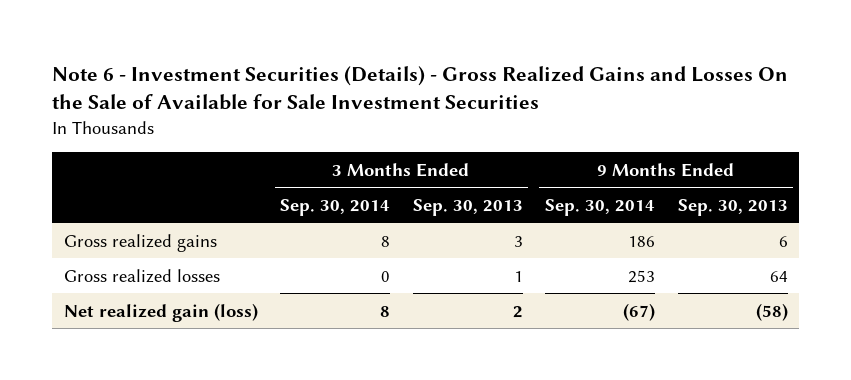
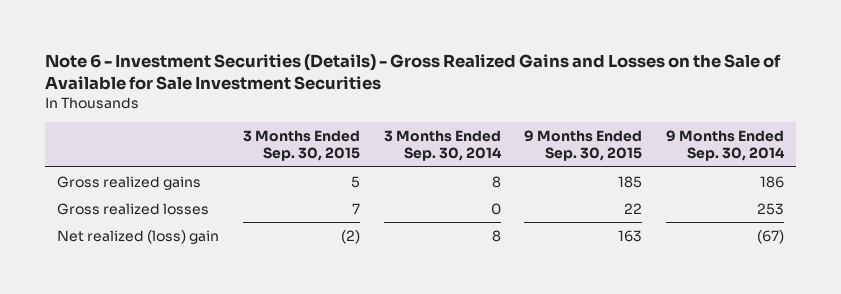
- Note 6 - Investment Securities (Details) - Gross Realized Gains and Losses On the Sale of Available for Sale Investment Securities
+ Note 6 - Investment Securities (Details) - Gross Realized Gains and Losses on the Sale of Available for Sale Investment Securities
- | 3 Months Ended Sep. 30, 2014 | 3 Months Ended Sep. 30, 2013 | 9 Months Ended Sep. 30, 2014 | 9 Months Ended Sep. 30, 2013
+ | 3 Months Ended Sep. 30, 2015 | 3 Months Ended Sep. 30, 2014 | 9 Months Ended Sep. 30, 2015 | 9 Months Ended Sep. 30, 2014
- Net realized gain (loss) | 8 | 2 | (67) | (58)
+ Net realized (loss) gain | (2) | 8 | 163 | (67)

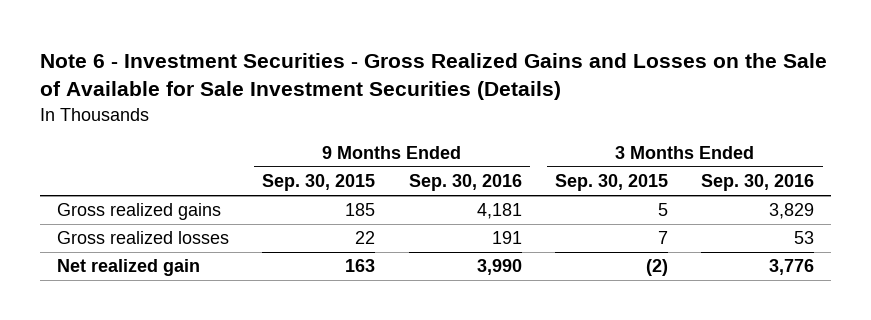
- Note 6 - Investment Securities (Details) - Gross Realized Gains and Losses on the Sale of Available for Sale Investment Securities
+ Note 6 - Investment Securities - Gross Realized Gains and Losses on the Sale of Available for Sale Investment Securities (Details)
- | 3 Months Ended Sep. 30, 2015 | 3 Months Ended Sep. 30, 2014 | 9 Months Ended Sep. 30, 2015 | 9 Months Ended Sep. 30, 2014
+ | 9 Months Ended Sep. 30, 2015 | 9 Months Ended Sep. 30, 2016 | 3 Months Ended Sep. 30, 2015 | 3 Months Ended Sep. 30, 2016
- Net realized (loss) gain | (2) | 8 | 163 | (67)
+ Net realized gain | 163 | 3,990 | (2) | 3,776

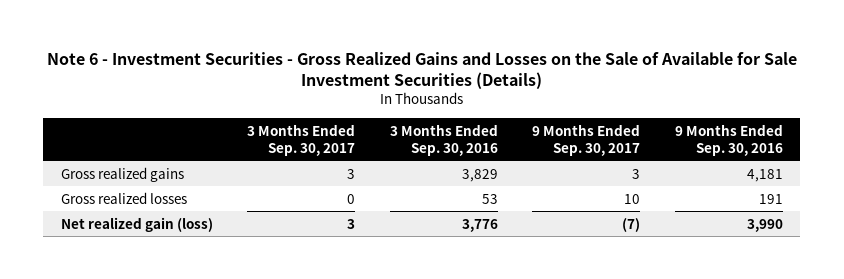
- | 9 Months Ended Sep. 30, 2015 | 9 Months Ended Sep. 30, 2016 | 3 Months Ended Sep. 30, 2015 | 3 Months Ended Sep. 30, 2016
+ | 3 Months Ended Sep. 30, 2017 | 3 Months Ended Sep. 30, 2016 | 9 Months Ended Sep. 30, 2017 | 9 Months Ended Sep. 30, 2016
- Net realized gain | 163 | 3,990 | (2) | 3,776
+ Net realized gain (loss) | 3 | 3,776 | (7) | 3,990

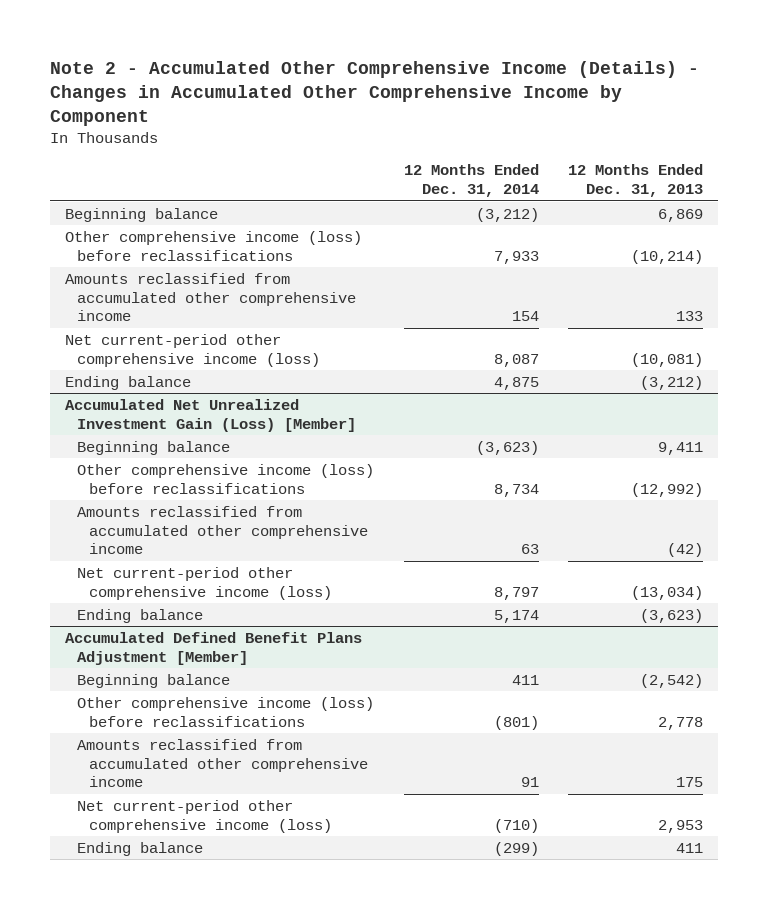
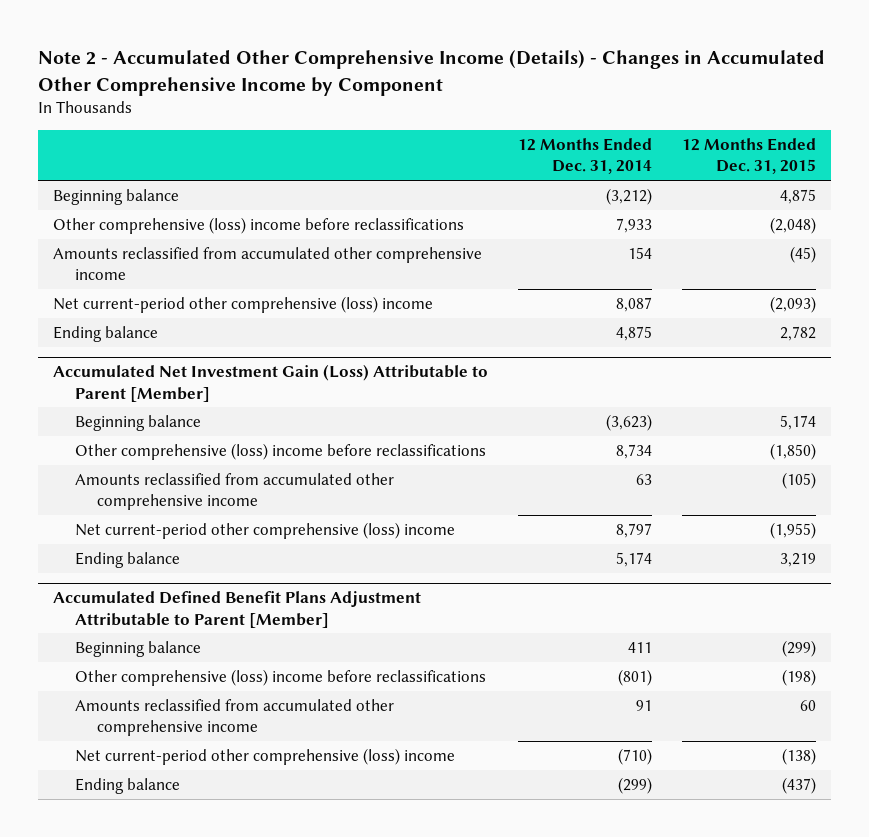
- | 12 Months Ended Dec. 31, 2014 | 12 Months Ended Dec. 31, 2013
+ | 12 Months Ended Dec. 31, 2014 | 12 Months Ended Dec. 31, 2015
- Other comprehensive income (loss) before reclassifications | 7,933 | (10,214)
+ Other comprehensive (loss) income before reclassifications | 7,933 | (2,048)
- Net current-period other comprehensive income (loss) | 8,087 | (10,081)
+ Net current-period other comprehensive (loss) income | 8,087 | (2,093)
- Accumulated Net Unrealized Investment Gain (Loss) [Member]
+ Accumulated Net Investment Gain (Loss) Attributable to Parent [Member]
- Other comprehensive income (loss) before reclassifications | 8,734 | (12,992)
+ Other comprehensive (loss) income before reclassifications | 8,734 | (1,850)
- Net current-period other comprehensive income (loss) | 8,797 | (13,034)
+ Net current-period other comprehensive (loss) income | 8,797 | (1,955)
- Accumulated Defined Benefit Plans Adjustment [Member]
+ Accumulated Defined Benefit Plans Adjustment Attributable to Parent [Member]
- Other comprehensive income (loss) before reclassifications | (801) | 2,778
+ Other comprehensive (loss) income before reclassifications | (801) | (198)
- Net current-period other comprehensive income (loss) | (710) | 2,953
+ Net current-period other comprehensive (loss) income | (710) | (138)

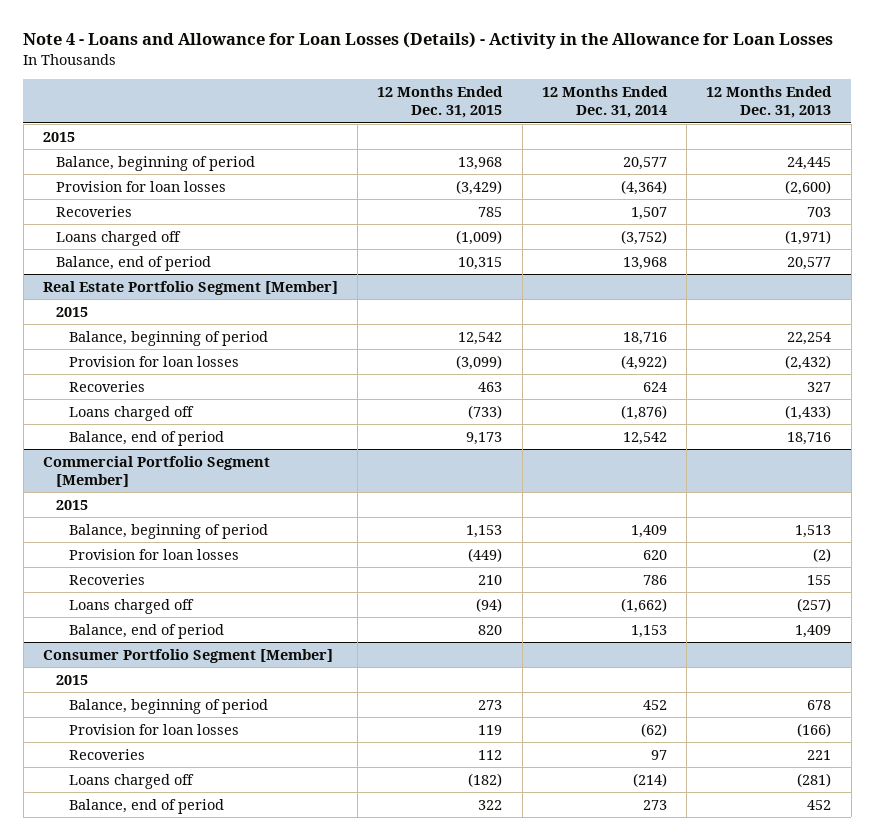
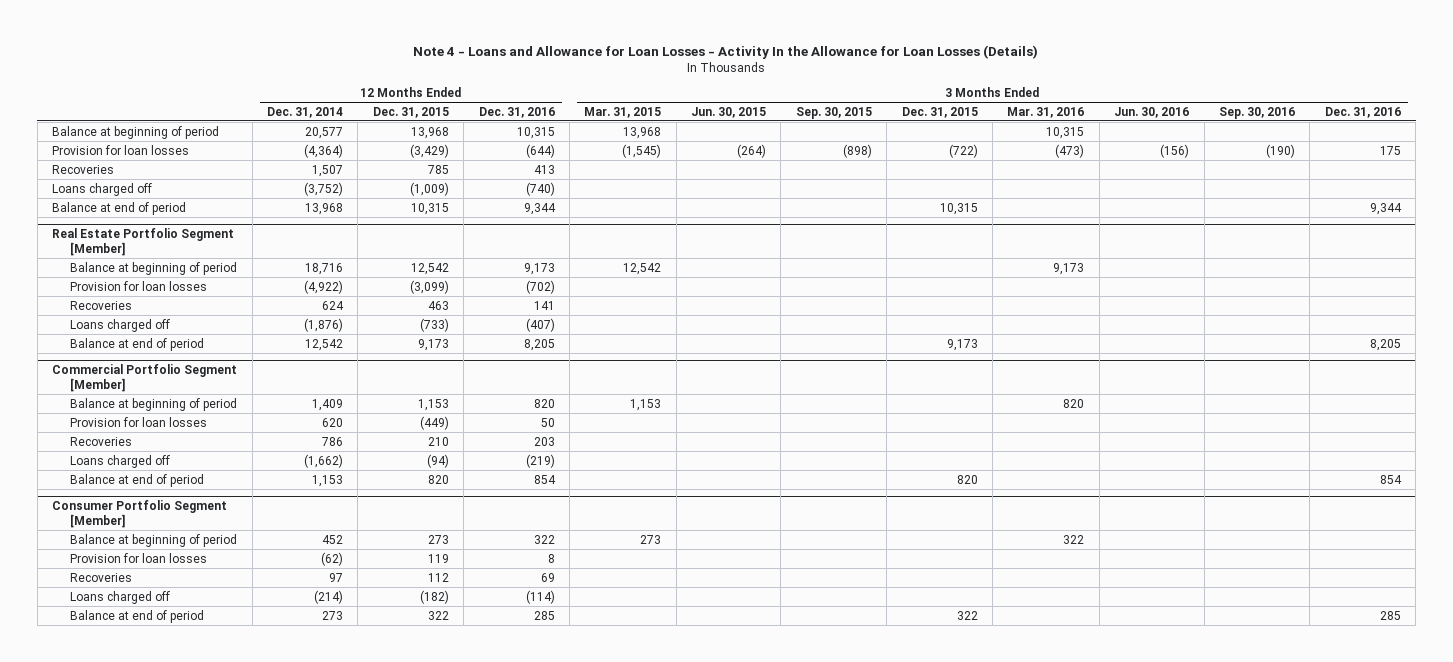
- Note 4 - Loans and Allowance for Loan Losses (Details) - Activity in the Allowance for Loan Losses
+ Note 4 - Loans and Allowance for Loan Losses - Activity In the Allowance for Loan Losses (Details)
- | 12 Months Ended Dec. 31, 2015 | 12 Months Ended Dec. 31, 2014 | 12 Months Ended Dec. 31, 2013
+ | 12 Months Ended Dec. 31, 2014 | 12 Months Ended Dec. 31, 2015 | 12 Months Ended Dec. 31, 2016 | 3 Months Ended Mar. 31, 2015 | 3 Months Ended Jun. 30, 2015 | 3 Months Ended Sep. 30, 2015 | 3 Months Ended Dec. 31, 2015 | 3 Months Ended Mar. 31, 2016 | 3 Months Ended Jun. 30, 2016 | 3 Months Ended Sep. 30, 2016 | 3 Months Ended Dec. 31, 2016
- 2015
- Balance, beginning of period | 13,968 | 20,577 | 24,445
+ Balance at beginning of period | 20,577 | 13,968 | 10,315 | 13,968 | | | | 10,315 | | |
- Balance, end of period | 10,315 | 13,968 | 20,577
+ Balance at end of period | 13,968 | 10,315 | 9,344 | | | | 10,315 | | | | 9,344
@ Real Estate Portfolio Segment [Member]
- 2015
- Balance, beginning of period | 12,542 | 18,716 | 22,254
+ Balance at beginning of period | 18,716 | 12,542 | 9,173 | 12,542 | | | | 9,173 | | |
- Balance, end of period | 9,173 | 12,542 | 18,716
+ Balance at end of period | 12,542 | 9,173 | 8,205 | | | | 9,173 | | | | 8,205
@ Commercial Portfolio Segment [Member]
- 2015
- Balance, beginning of period | 1,153 | 1,409 | 1,513
+ Balance at beginning of period | 1,409 | 1,153 | 820 | 1,153 | | | | 820 | | |
- Balance, end of period | 820 | 1,153 | 1,409
+ Balance at end of period | 1,153 | 820 | 854 | | | | 820 | | | | 854
@ Consumer Portfolio Segment [Member]
- 2015
- Balance, beginning of period | 273 | 452 | 678
+ Balance at beginning of period | 452 | 273 | 322 | 273 | | | | 322 | | |
- Balance, end of period | 322 | 273 | 452
+ Balance at end of period | 273 | 322 | 285 | | | | 322 | | | | 285

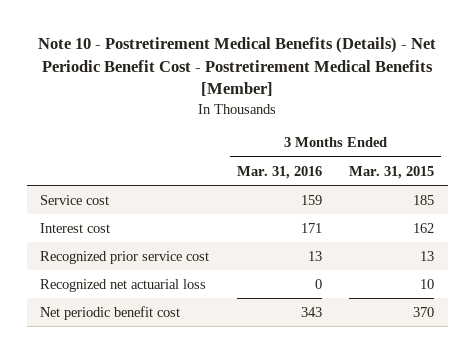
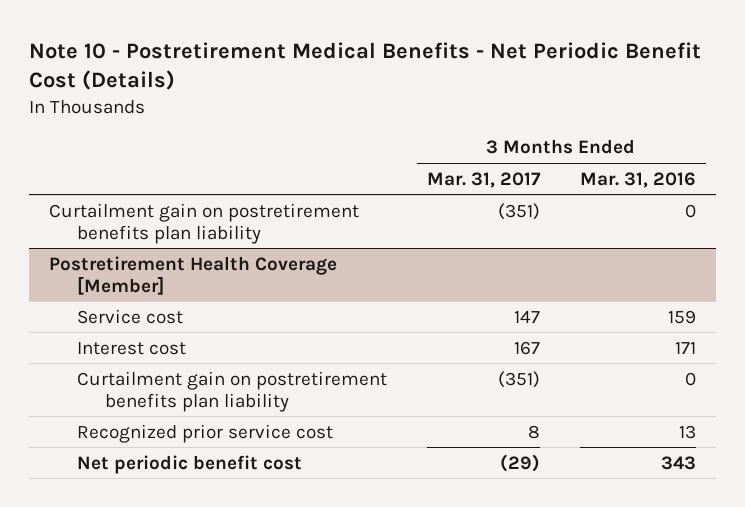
- Note 10 - Postretirement Medical Benefits (Details) - Net Periodic Benefit Cost - Postretirement Medical Benefits [Member]
+ Note 10 - Postretirement Medical Benefits - Net Periodic Benefit Cost (Details)
- | 3 Months Ended Mar. 31, 2016 | 3 Months Ended Mar. 31, 2015
+ | 3 Months Ended Mar. 31, 2017 | 3 Months Ended Mar. 31, 2016
+ Curtailment gain on postretirement benefits plan liability | (351) | 0
+ Postretirement Health Coverage [Member]
+ Curtailment gain on postretirement benefits plan liability | (351) | 0
- Recognized net actuarial loss | 0 | 10

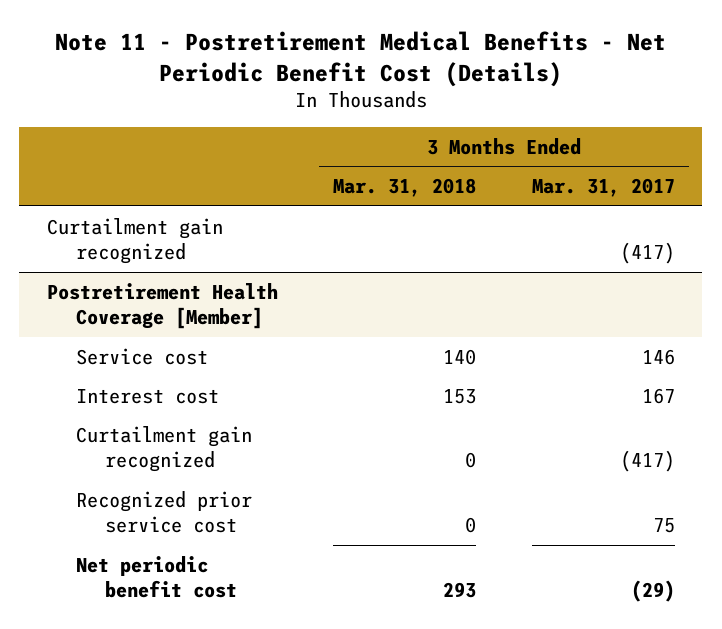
- Note 10 - Postretirement Medical Benefits - Net Periodic Benefit Cost (Details)
+ Note 11 - Postretirement Medical Benefits - Net Periodic Benefit Cost (Details)
- | 3 Months Ended Mar. 31, 2017 | 3 Months Ended Mar. 31, 2016
+ | 3 Months Ended Mar. 31, 2018 | 3 Months Ended Mar. 31, 2017
- Curtailment gain on postretirement benefits plan liability | (351) | 0
+ Curtailment gain recognized | | (417)
@ Postretirement Health Coverage [Member]
- Service cost | 147 | 159
+ Service cost | 140 | 146
- Curtailment gain on postretirement benefits plan liability | (351) | 0
- Recognized prior service cost | 8 | 13
+ Curtailment gain recognized | 0 | (417)
+ Recognized prior service cost | 0 | 75

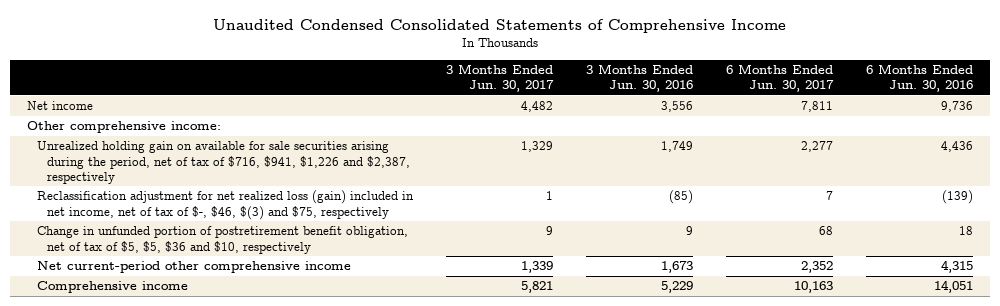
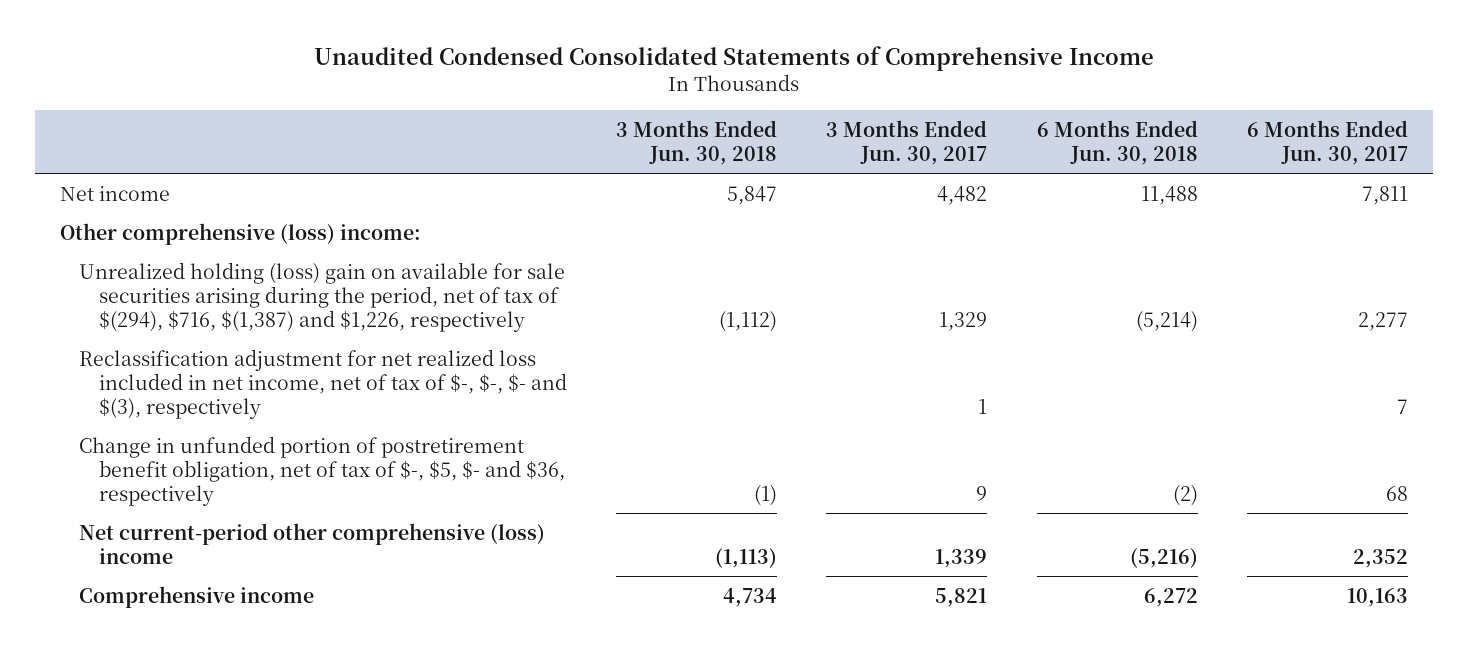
- | 3 Months Ended Jun. 30, 2017 | 3 Months Ended Jun. 30, 2016 | 6 Months Ended Jun. 30, 2017 | 6 Months Ended Jun. 30, 2016
+ | 3 Months Ended Jun. 30, 2018 | 3 Months Ended Jun. 30, 2017 | 6 Months Ended Jun. 30, 2018 | 6 Months Ended Jun. 30, 2017
- Other comprehensive income:
- Unrealized holding gain on available for sale securities arising during the period, net of tax of $716, $941, $1,226 and $2,387, respectively | 1,329 | 1,749 | 2,277 | 4,436
- Reclassification adjustment for net realized loss (gain) included in net income, net of tax of $-, $46, $(3) and $75, respectively | 1 | (85) | 7 | (139)
- Change in unfunded portion of postretirement benefit obligation, net of tax of $5, $5, $36 and $10, respectively | 9 | 9 | 68 | 18
- Net current-period other comprehensive income | 1,339 | 1,673 | 2,352 | 4,315
+ Other comprehensive (loss) income:
+ Unrealized holding (loss) gain on available for sale securities arising during the period, net of tax of $(294), $716, $(1,387) and $1,226, respectively | (1,112) | 1,329 | (5,214) | 2,277
+ Reclassification adjustment for net realized loss included in net income, net of tax of $-, $-, $- and $(3), respectively | | 1 | | 7
+ Change in unfunded portion of postretirement benefit obligation, net of tax of $-, $5, $- and $36, respectively | (1) | 9 | (2) | 68
+ Net current-period other comprehensive (loss) income | (1,113) | 1,339 | (5,216) | 2,352

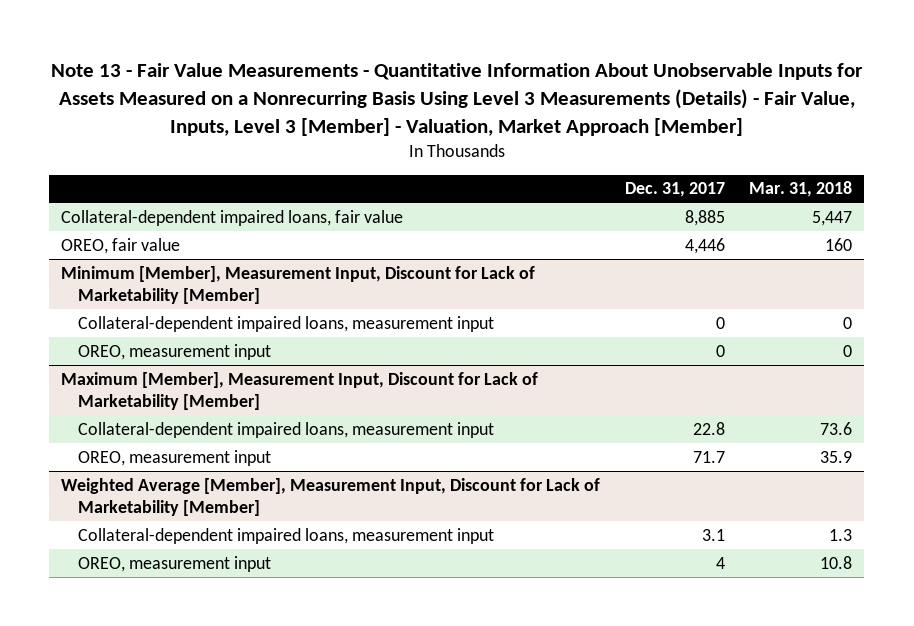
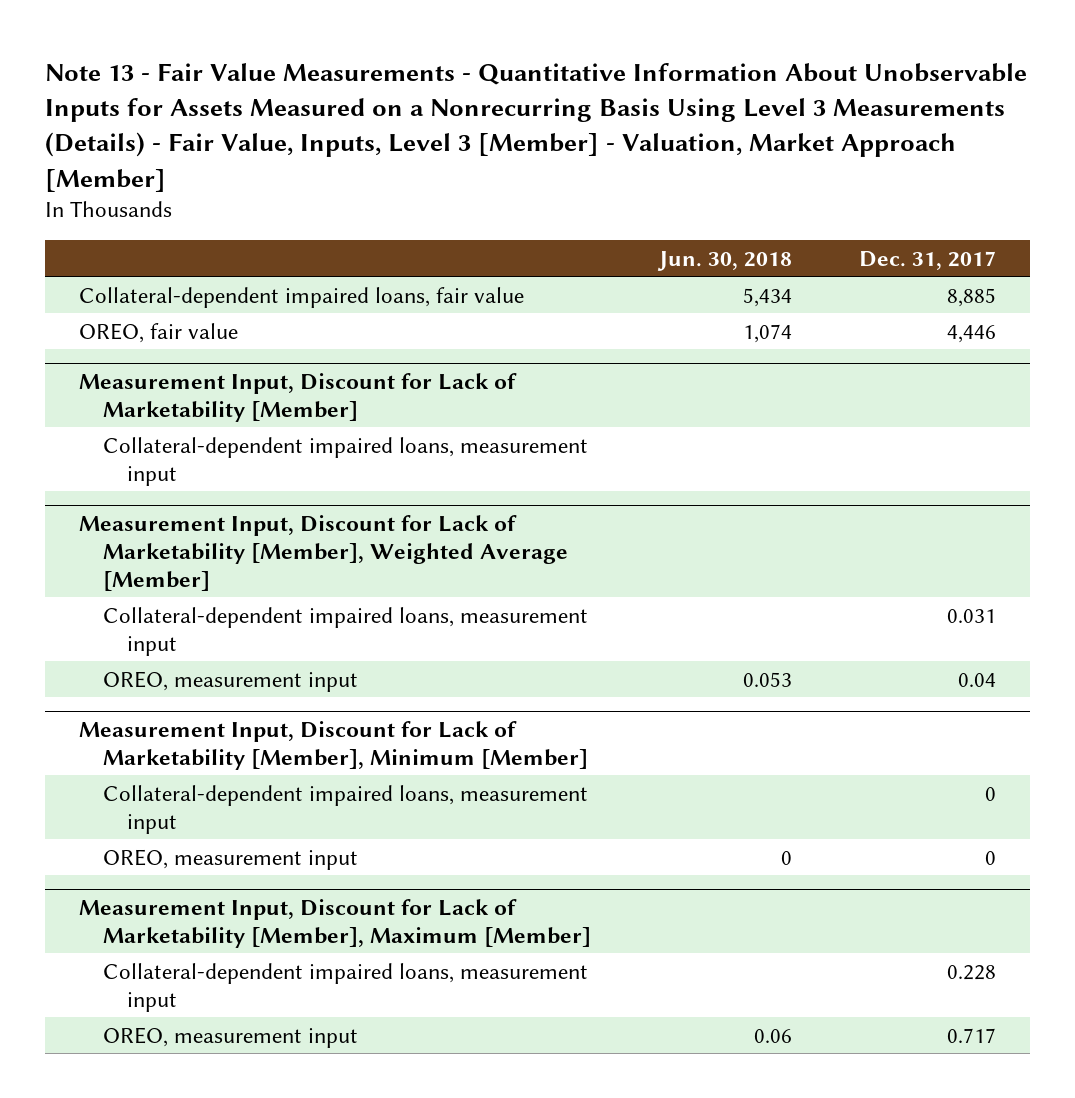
- | Dec. 31, 2017 | Mar. 31, 2018
+ | Jun. 30, 2018 | Dec. 31, 2017
- Minimum [Member], Measurement Input, Discount for Lack of Marketability [Member]
+ Measurement Input, Discount for Lack of Marketability [Member]
+ Collateral-dependent impaired loans, measurement input
+ Measurement Input, Discount for Lack of Marketability [Member], Weighted Average [Member]
+ Collateral-dependent impaired loans, measurement input | | 0.031
+ OREO, measurement input | 0.053 | 0.04
+ Measurement Input, Discount for Lack of Marketability [Member], Minimum [Member]
- Maximum [Member], Measurement Input, Discount for Lack of Marketability [Member]
- Collateral-dependent impaired loans, measurement input | 22.8 | 73.6
- OREO, measurement input | 71.7 | 35.9
- Weighted Average [Member], Measurement Input, Discount for Lack of Marketability [Member]
- Collateral-dependent impaired loans, measurement input | 3.1 | 1.3
- OREO, measurement input | 4 | 10.8
+ Measurement Input, Discount for Lack of Marketability [Member], Maximum [Member]
+ Collateral-dependent impaired loans, measurement input | | 0.228
+ OREO, measurement input | 0.06 | 0.717

